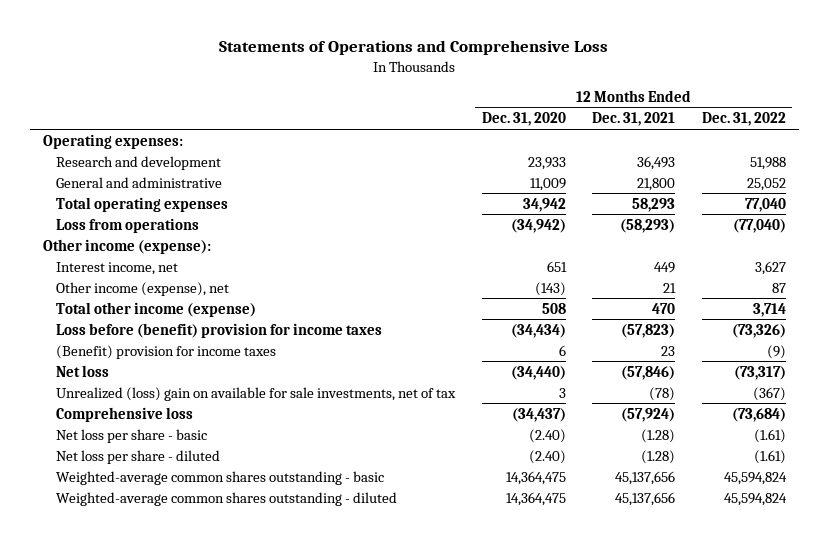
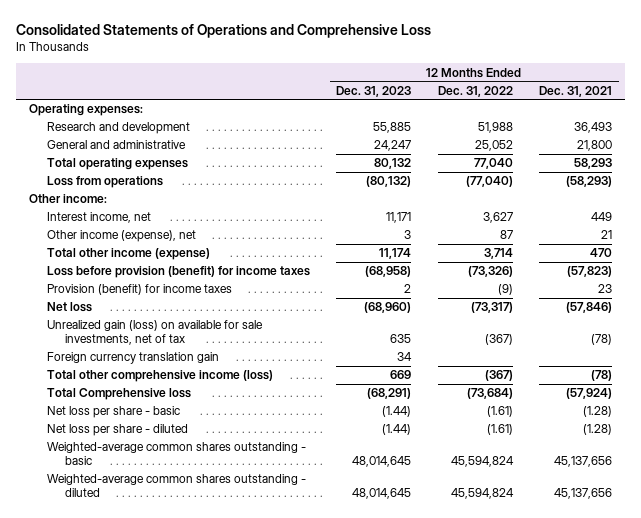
- Statements of Operations and Comprehensive Loss
+ Consolidated Statements of Operations and Comprehensive Loss
- | 12 Months Ended Dec. 31, 2020 | 12 Months Ended Dec. 31, 2021 | 12 Months Ended Dec. 31, 2022
+ | 12 Months Ended Dec. 31, 2023 | 12 Months Ended Dec. 31, 2022 | 12 Months Ended Dec. 31, 2021
- Other income (expense):
+ Other income:
- Loss before (benefit) provision for income taxes | (34,434) | (57,823) | (73,326)
- (Benefit) provision for income taxes | 6 | 23 | (9)
+ Loss before provision (benefit) for income taxes | (68,958) | (73,326) | (57,823)
+ Provision (benefit) for income taxes | 2 | (9) | 23
- Unrealized (loss) gain on available for sale investments, net of tax | 3 | (78) | (367)
- Comprehensive loss | (34,437) | (57,924) | (73,684)
+ Unrealized gain (loss) on available for sale investments, net of tax | 635 | (367) | (78)
+ Foreign currency translation gain | 34 | |
+ Total other comprehensive income (loss) | 669 | (367) | (78)
+ Total Comprehensive loss | (68,291) | (73,684) | (57,924)

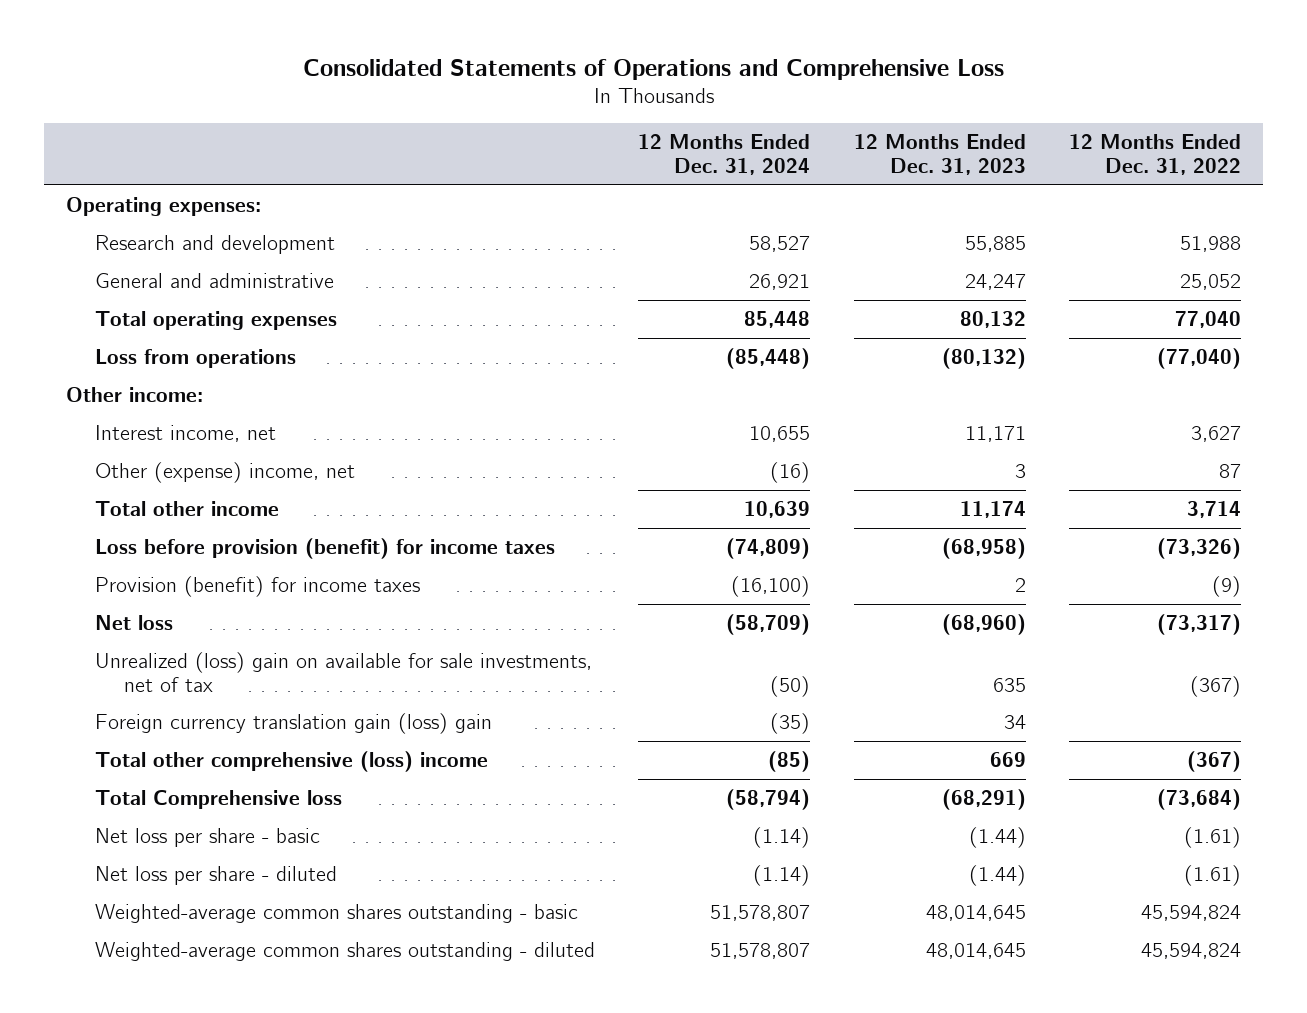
- | 12 Months Ended Dec. 31, 2023 | 12 Months Ended Dec. 31, 2022 | 12 Months Ended Dec. 31, 2021
+ | 12 Months Ended Dec. 31, 2024 | 12 Months Ended Dec. 31, 2023 | 12 Months Ended Dec. 31, 2022
- Other income (expense), net | 3 | 87 | 21
- Total other income (expense) | 11,174 | 3,714 | 470
+ Other (expense) income, net | (16) | 3 | 87
+ Total other income | 10,639 | 11,174 | 3,714
- Unrealized gain (loss) on available for sale investments, net of tax | 635 | (367) | (78)
- Foreign currency translation gain | 34 | |
- Total other comprehensive income (loss) | 669 | (367) | (78)
+ Unrealized (loss) gain on available for sale investments, net of tax | (50) | 635 | (367)
+ Foreign currency translation gain (loss) gain | (35) | 34 |
+ Total other comprehensive (loss) income | (85) | 669 | (367)

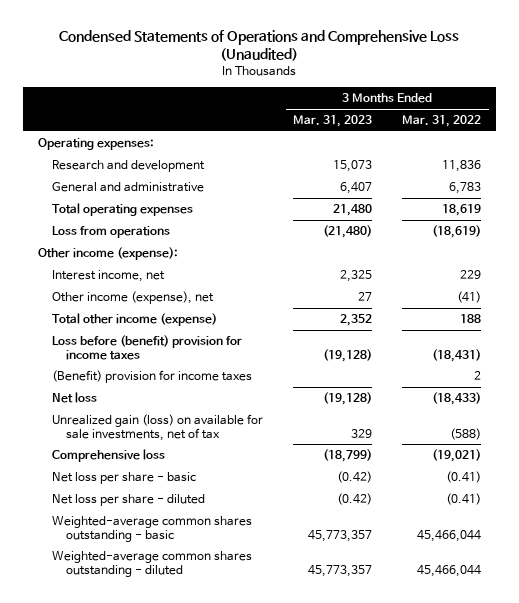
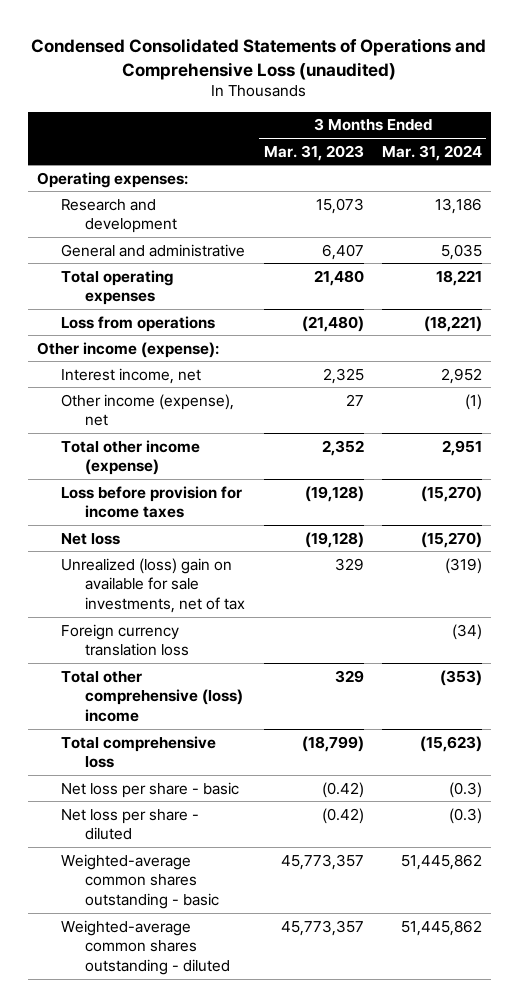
- Condensed Statements of Operations and Comprehensive Loss (Unaudited)
+ Condensed Consolidated Statements of Operations and Comprehensive Loss (unaudited)
- | 3 Months Ended Mar. 31, 2023 | 3 Months Ended Mar. 31, 2022
+ | 3 Months Ended Mar. 31, 2023 | 3 Months Ended Mar. 31, 2024
- Loss before (benefit) provision for income taxes | (19,128) | (18,431)
- (Benefit) provision for income taxes | | 2
+ Loss before provision for income taxes | (19,128) | (15,270)
- Unrealized gain (loss) on available for sale investments, net of tax | 329 | (588)
- Comprehensive loss | (18,799) | (19,021)
+ Unrealized (loss) gain on available for sale investments, net of tax | 329 | (319)
+ Foreign currency translation loss | | (34)
+ Total other comprehensive (loss) income | 329 | (353)
+ Total comprehensive loss | (18,799) | (15,623)

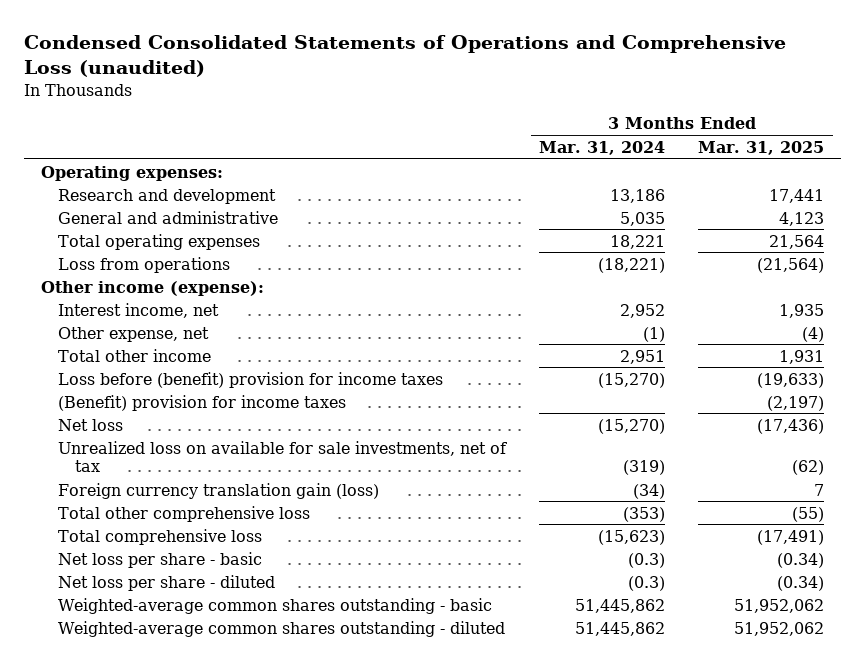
- | 3 Months Ended Mar. 31, 2023 | 3 Months Ended Mar. 31, 2024
+ | 3 Months Ended Mar. 31, 2024 | 3 Months Ended Mar. 31, 2025
- Other income (expense), net | 27 | (1)
- Total other income (expense) | 2,352 | 2,951
- Loss before provision for income taxes | (19,128) | (15,270)
+ Other expense, net | (1) | (4)
+ Total other income | 2,951 | 1,931
+ Loss before (benefit) provision for income taxes | (15,270) | (19,633)
+ (Benefit) provision for income taxes | | (2,197)
- Unrealized (loss) gain on available for sale investments, net of tax | 329 | (319)
- Foreign currency translation loss | | (34)
- Total other comprehensive (loss) income | 329 | (353)
+ Unrealized loss on available for sale investments, net of tax | (319) | (62)
+ Foreign currency translation gain (loss) | (34) | 7
+ Total other comprehensive loss | (353) | (55)

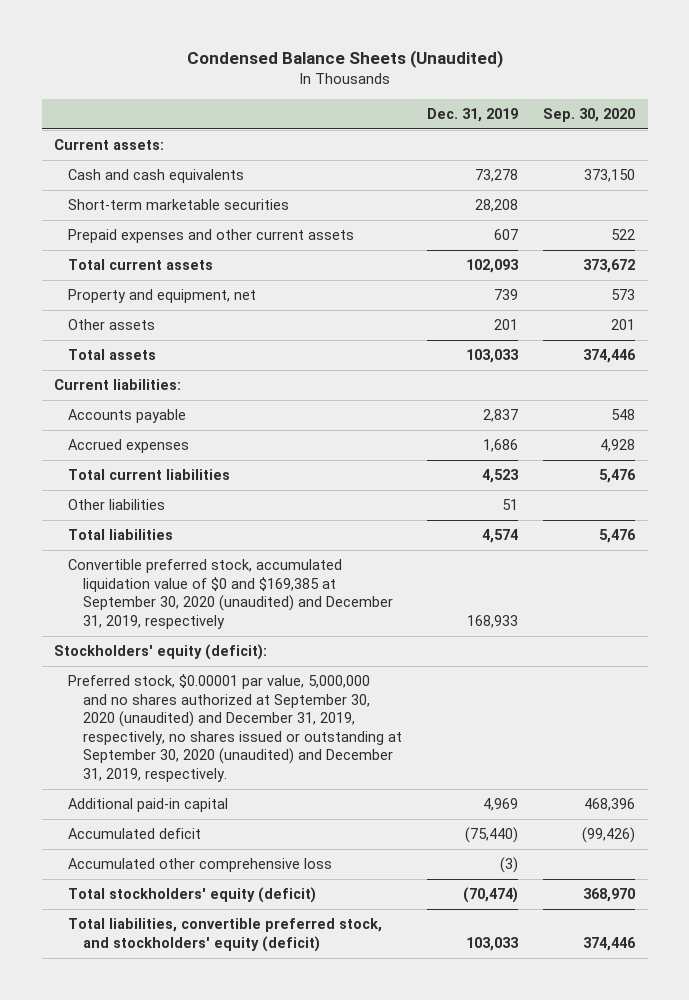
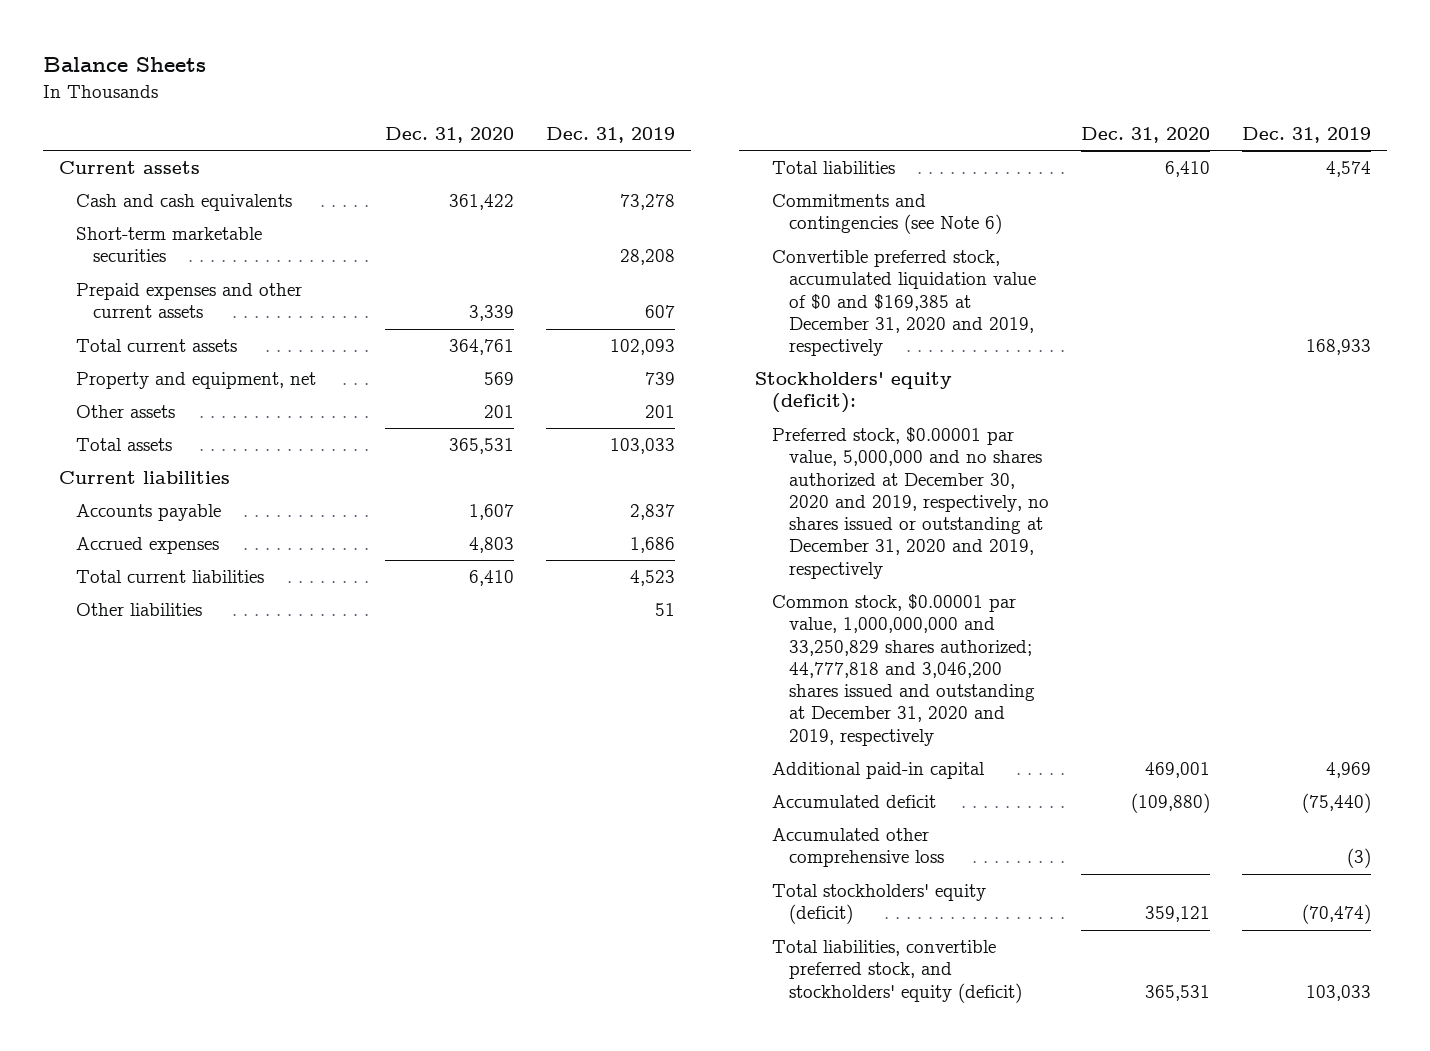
- Condensed Balance Sheets (Unaudited)
+ Balance Sheets
- | Dec. 31, 2019 | Sep. 30, 2020
+ | Dec. 31, 2020 | Dec. 31, 2019
- Current assets:
+ Current assets
- Current liabilities:
+ Current liabilities
- Convertible preferred stock, accumulated liquidation value of $0 and $169,385 at September 30, 2020 (unaudited) and December 31, 2019, respectively | 168,933 |
+ Commitments and contingencies (see Note 6)
+ Convertible preferred stock, accumulated liquidation value of $0 and $169,385 at December 31, 2020 and 2019, respectively | | 168,933
- Preferred stock, $0.00001 par value, 5,000,000 and no shares authorized at September 30, 2020 (unaudited) and December 31, 2019, respectively, no shares issued or outstanding at September 30, 2020 (unaudited) and December 31, 2019, respectively.
+ Preferred stock, $0.00001 par value, 5,000,000 and no shares authorized at December 30, 2020 and 2019, respectively, no shares issued or outstanding at December 31, 2020 and 2019, respectively
+ Common stock, $0.00001 par value, 1,000,000,000 and 33,250,829 shares authorized; 44,777,818 and 3,046,200 shares issued and outstanding at December 31, 2020 and 2019, respectively

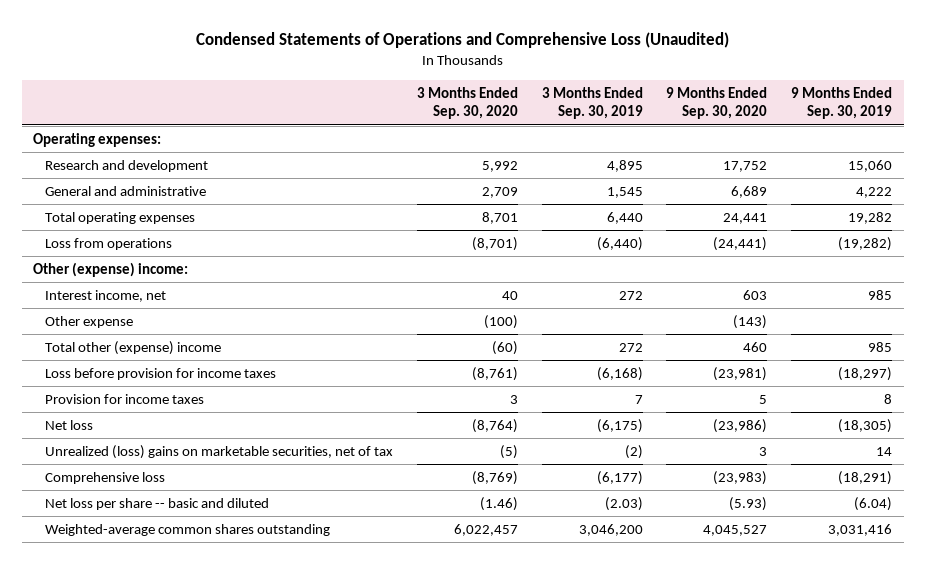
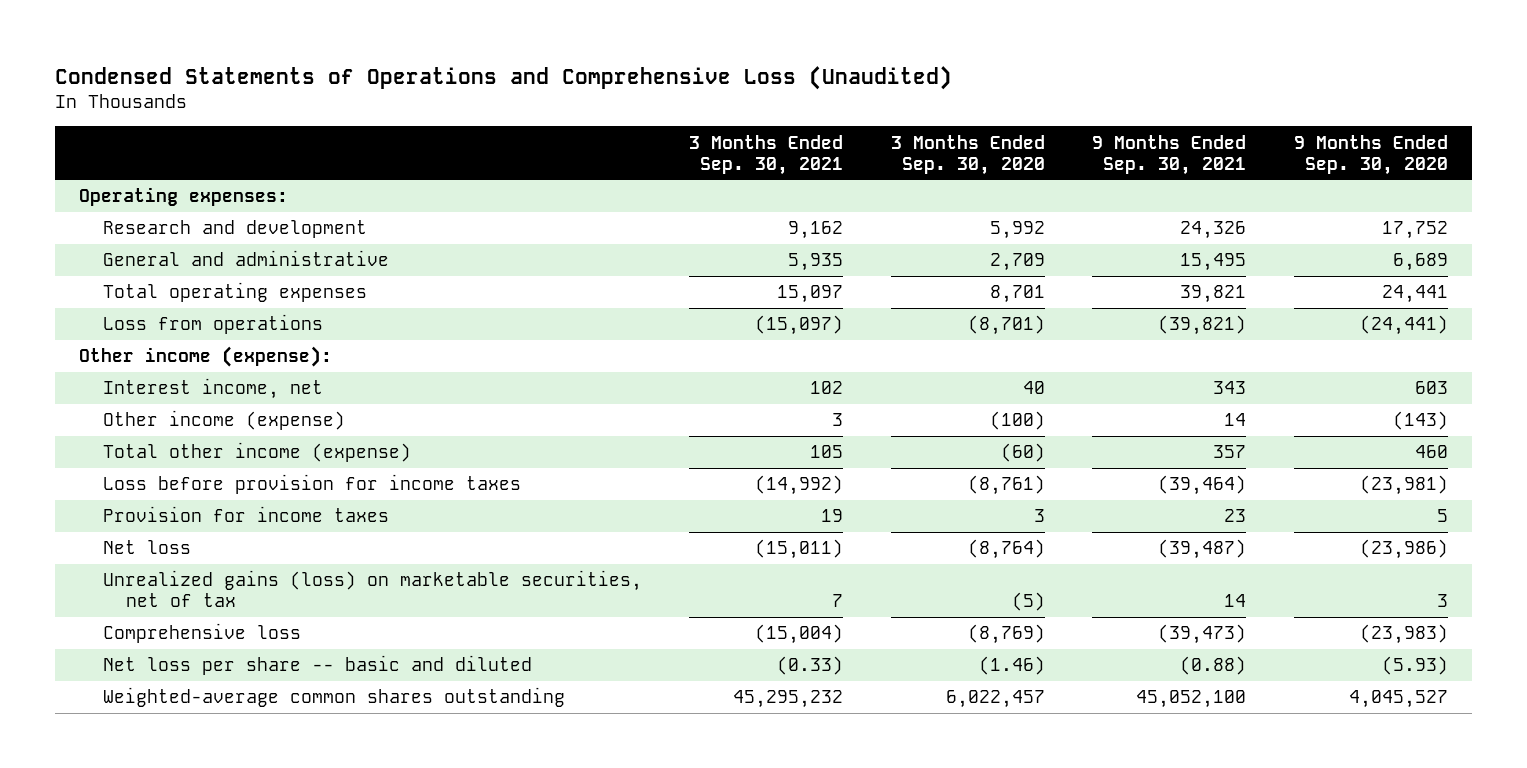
- | 3 Months Ended Sep. 30, 2020 | 3 Months Ended Sep. 30, 2019 | 9 Months Ended Sep. 30, 2020 | 9 Months Ended Sep. 30, 2019
+ | 3 Months Ended Sep. 30, 2021 | 3 Months Ended Sep. 30, 2020 | 9 Months Ended Sep. 30, 2021 | 9 Months Ended Sep. 30, 2020
- Other (expense) income:
+ Other income (expense):
- Other expense | (100) | | (143) |
- Total other (expense) income | (60) | 272 | 460 | 985
+ Other income (expense) | 3 | (100) | 14 | (143)
+ Total other income (expense) | 105 | (60) | 357 | 460
- Unrealized (loss) gains on marketable securities, net of tax | (5) | (2) | 3 | 14
+ Unrealized gains (loss) on marketable securities, net of tax | 7 | (5) | 14 | 3

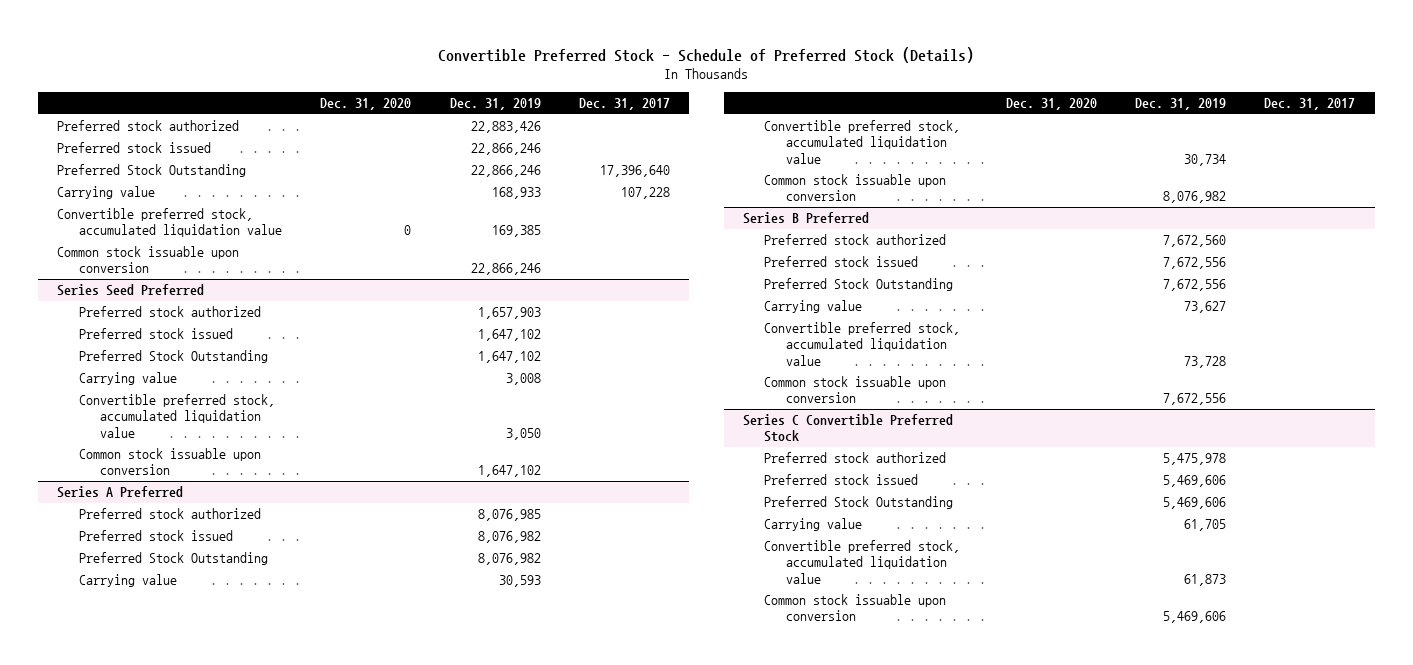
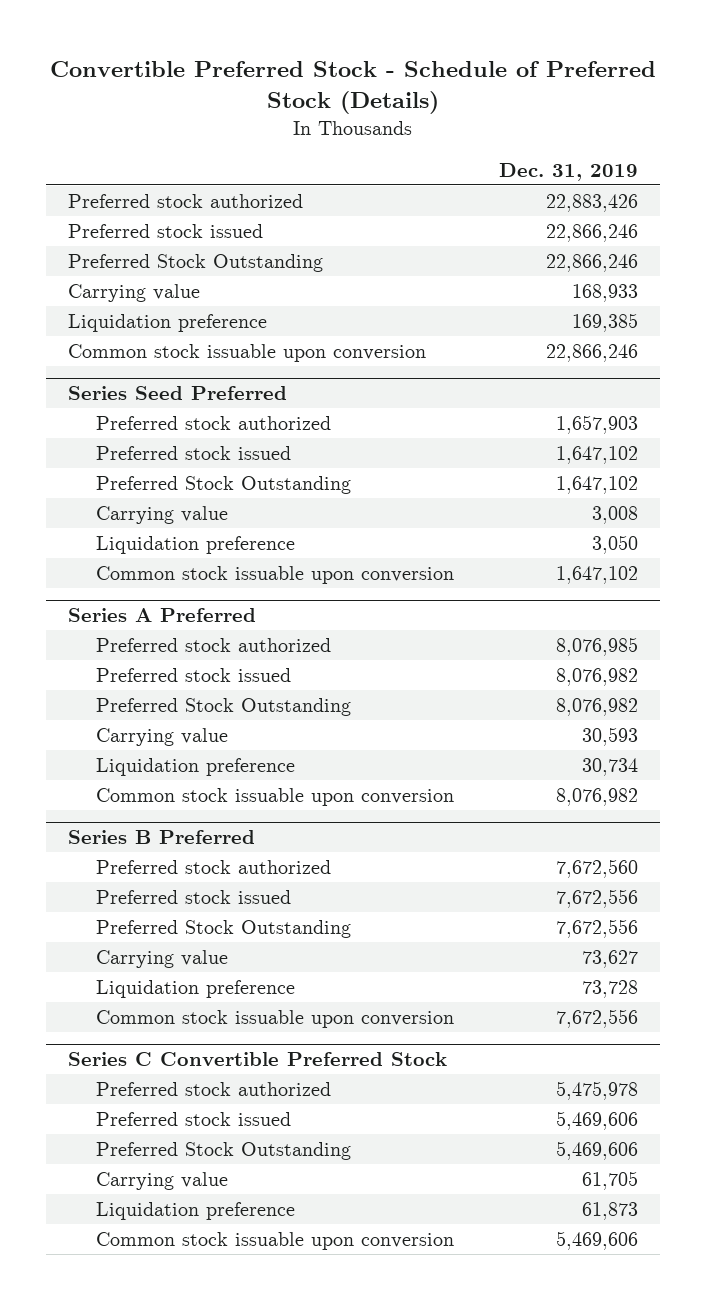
- | Dec. 31, 2020 | Dec. 31, 2019 | Dec. 31, 2017
+ | Dec. 31, 2019
- Convertible preferred stock, accumulated liquidation value | 0 | 169,385 |
+ Liquidation preference | 169,385
@ Series Seed Preferred
- Convertible preferred stock, accumulated liquidation value | | 3,050 |
+ Liquidation preference | 3,050
@ Series A Preferred
- Convertible preferred stock, accumulated liquidation value | | 30,734 |
+ Liquidation preference | 30,734
@ Series B Preferred
- Convertible preferred stock, accumulated liquidation value | | 73,728 |
+ Liquidation preference | 73,728
@ Series C Convertible Preferred Stock
- Convertible preferred stock, accumulated liquidation value | | 61,873 |
+ Liquidation preference | 61,873

